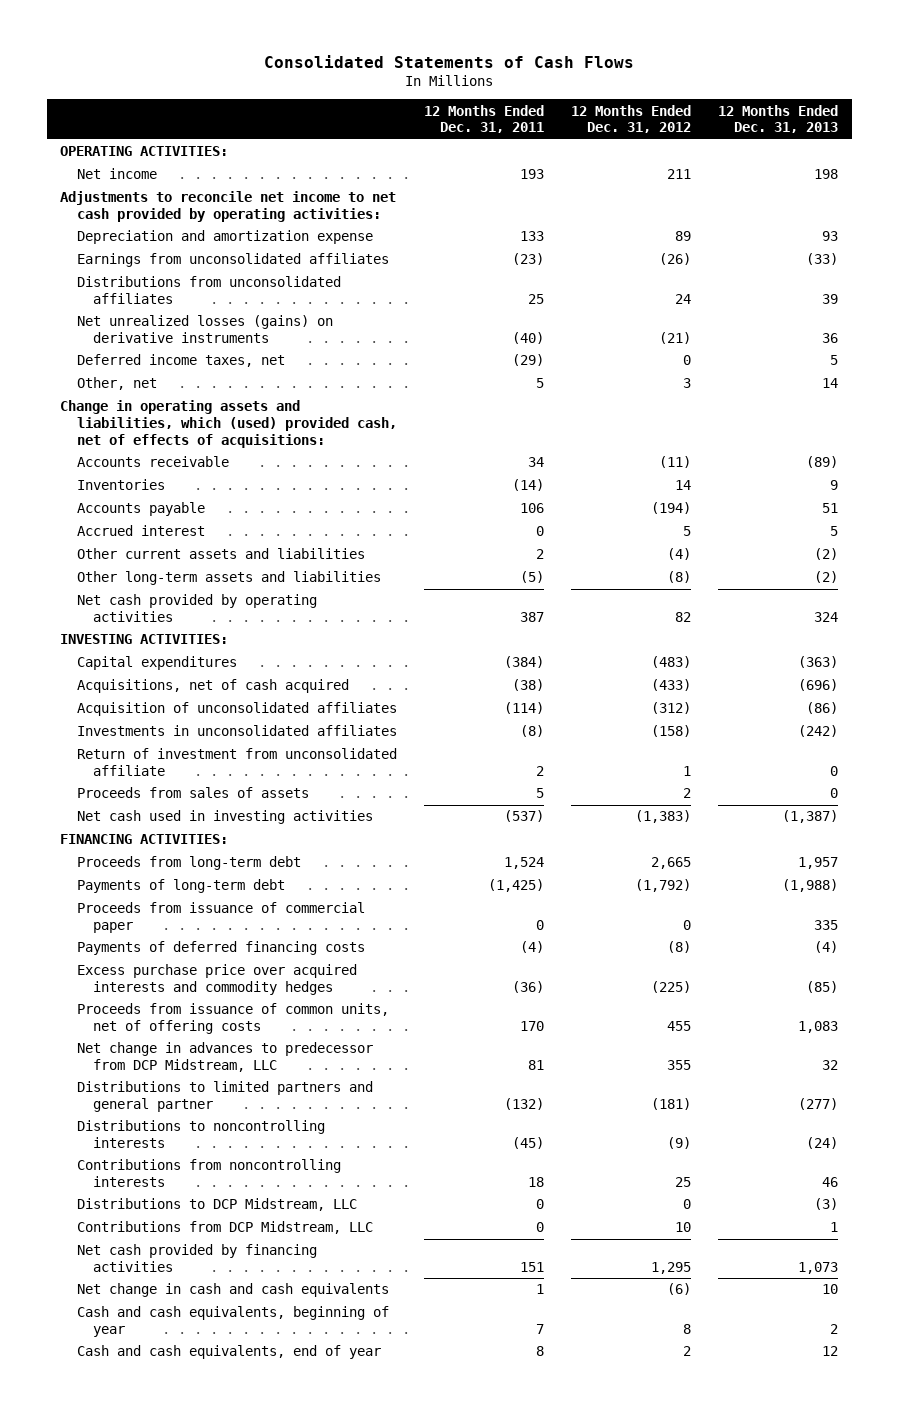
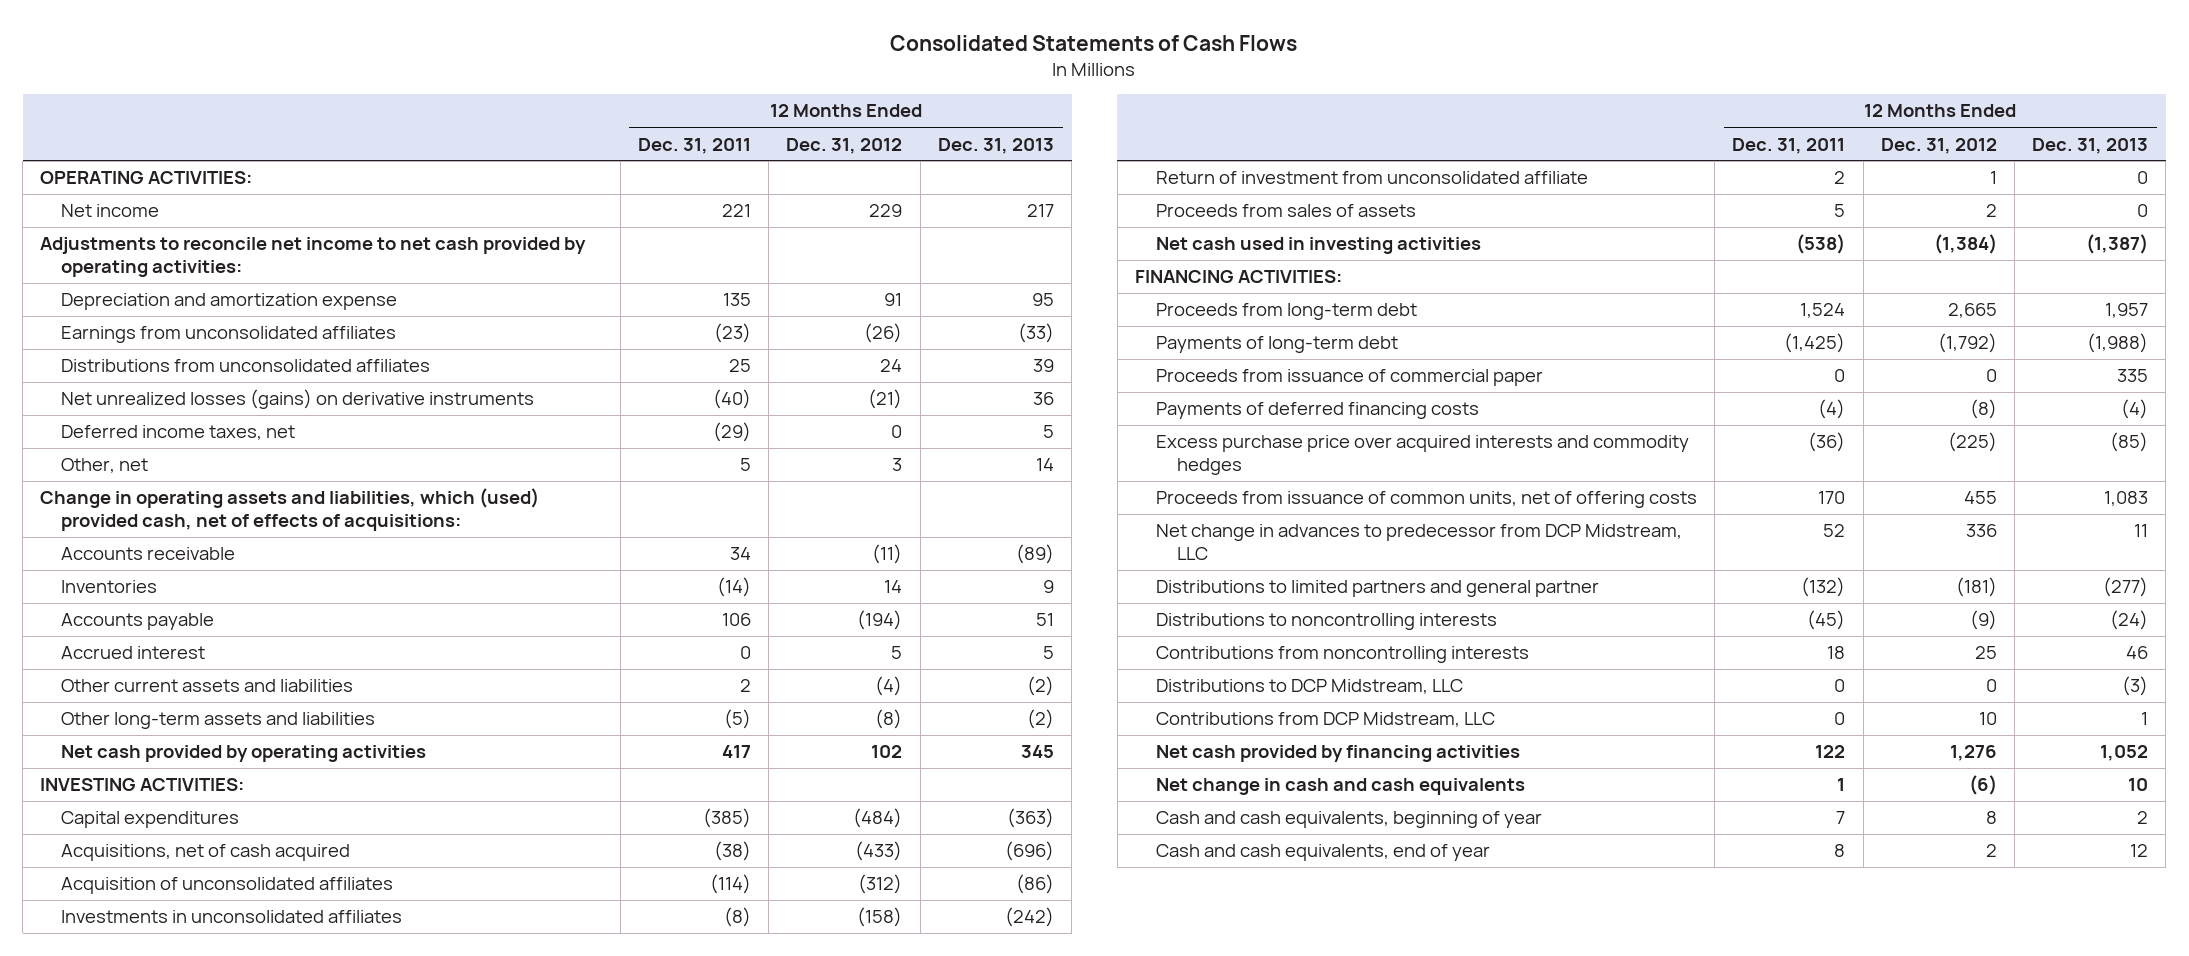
- Net income | 193 | 211 | 198
+ Net income | 221 | 229 | 217
- Depreciation and amortization expense | 133 | 89 | 93
+ Depreciation and amortization expense | 135 | 91 | 95
- Net cash provided by operating activities | 387 | 82 | 324
+ Net cash provided by operating activities | 417 | 102 | 345
- Capital expenditures | (384) | (483) | (363)
+ Capital expenditures | (385) | (484) | (363)
- Net cash used in investing activities | (537) | (1,383) | (1,387)
+ Net cash used in investing activities | (538) | (1,384) | (1,387)
- Net change in advances to predecessor from DCP Midstream, LLC | 81 | 355 | 32
+ Net change in advances to predecessor from DCP Midstream, LLC | 52 | 336 | 11
- Net cash provided by financing activities | 151 | 1,295 | 1,073
+ Net cash provided by financing activities | 122 | 1,276 | 1,052

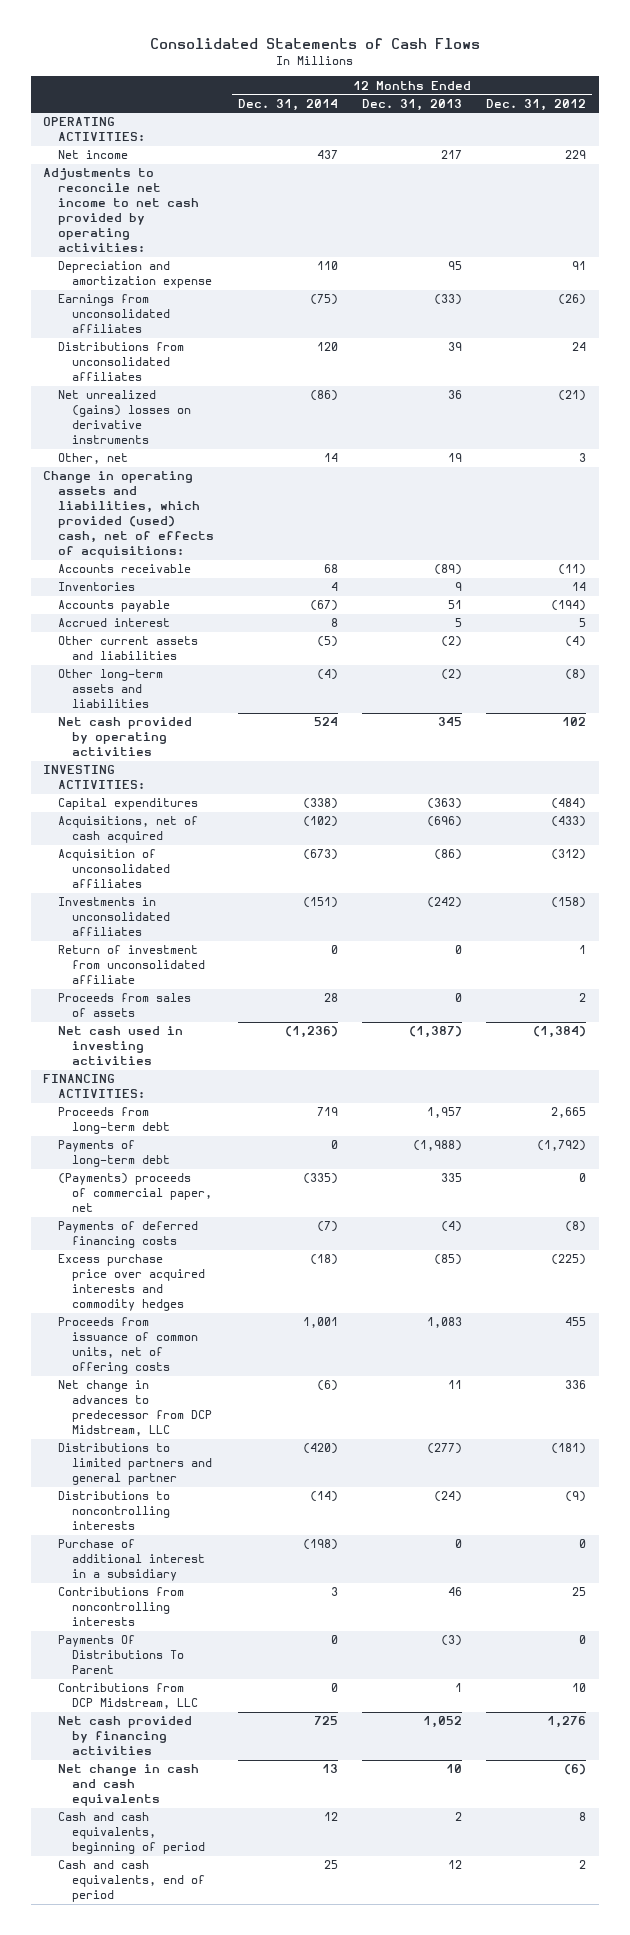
- | 12 Months Ended Dec. 31, 2011 | 12 Months Ended Dec. 31, 2012 | 12 Months Ended Dec. 31, 2013
+ | 12 Months Ended Dec. 31, 2014 | 12 Months Ended Dec. 31, 2013 | 12 Months Ended Dec. 31, 2012
- Net unrealized losses (gains) on derivative instruments | (40) | (21) | 36
- Deferred income taxes, net | (29) | 0 | 5
- Other, net | 5 | 3 | 14
- Change in operating assets and liabilities, which (used) provided cash, net of effects of acquisitions:
+ Net unrealized (gains) losses on derivative instruments | (86) | 36 | (21)
+ Other, net | 14 | 19 | 3
+ Change in operating assets and liabilities, which provided (used) cash, net of effects of acquisitions:
- Proceeds from issuance of commercial paper | 0 | 0 | 335
+ (Payments) proceeds of commercial paper, net | (335) | 335 | 0
+ Purchase of additional interest in a subsidiary | (198) | 0 | 0
- Distributions to DCP Midstream, LLC | 0 | 0 | (3)
+ Payments Of Distributions To Parent | 0 | (3) | 0
- Cash and cash equivalents, beginning of year | 7 | 8 | 2
- Cash and cash equivalents, end of year | 8 | 2 | 12
+ Cash and cash equivalents, beginning of period | 12 | 2 | 8
+ Cash and cash equivalents, end of period | 25 | 12 | 2

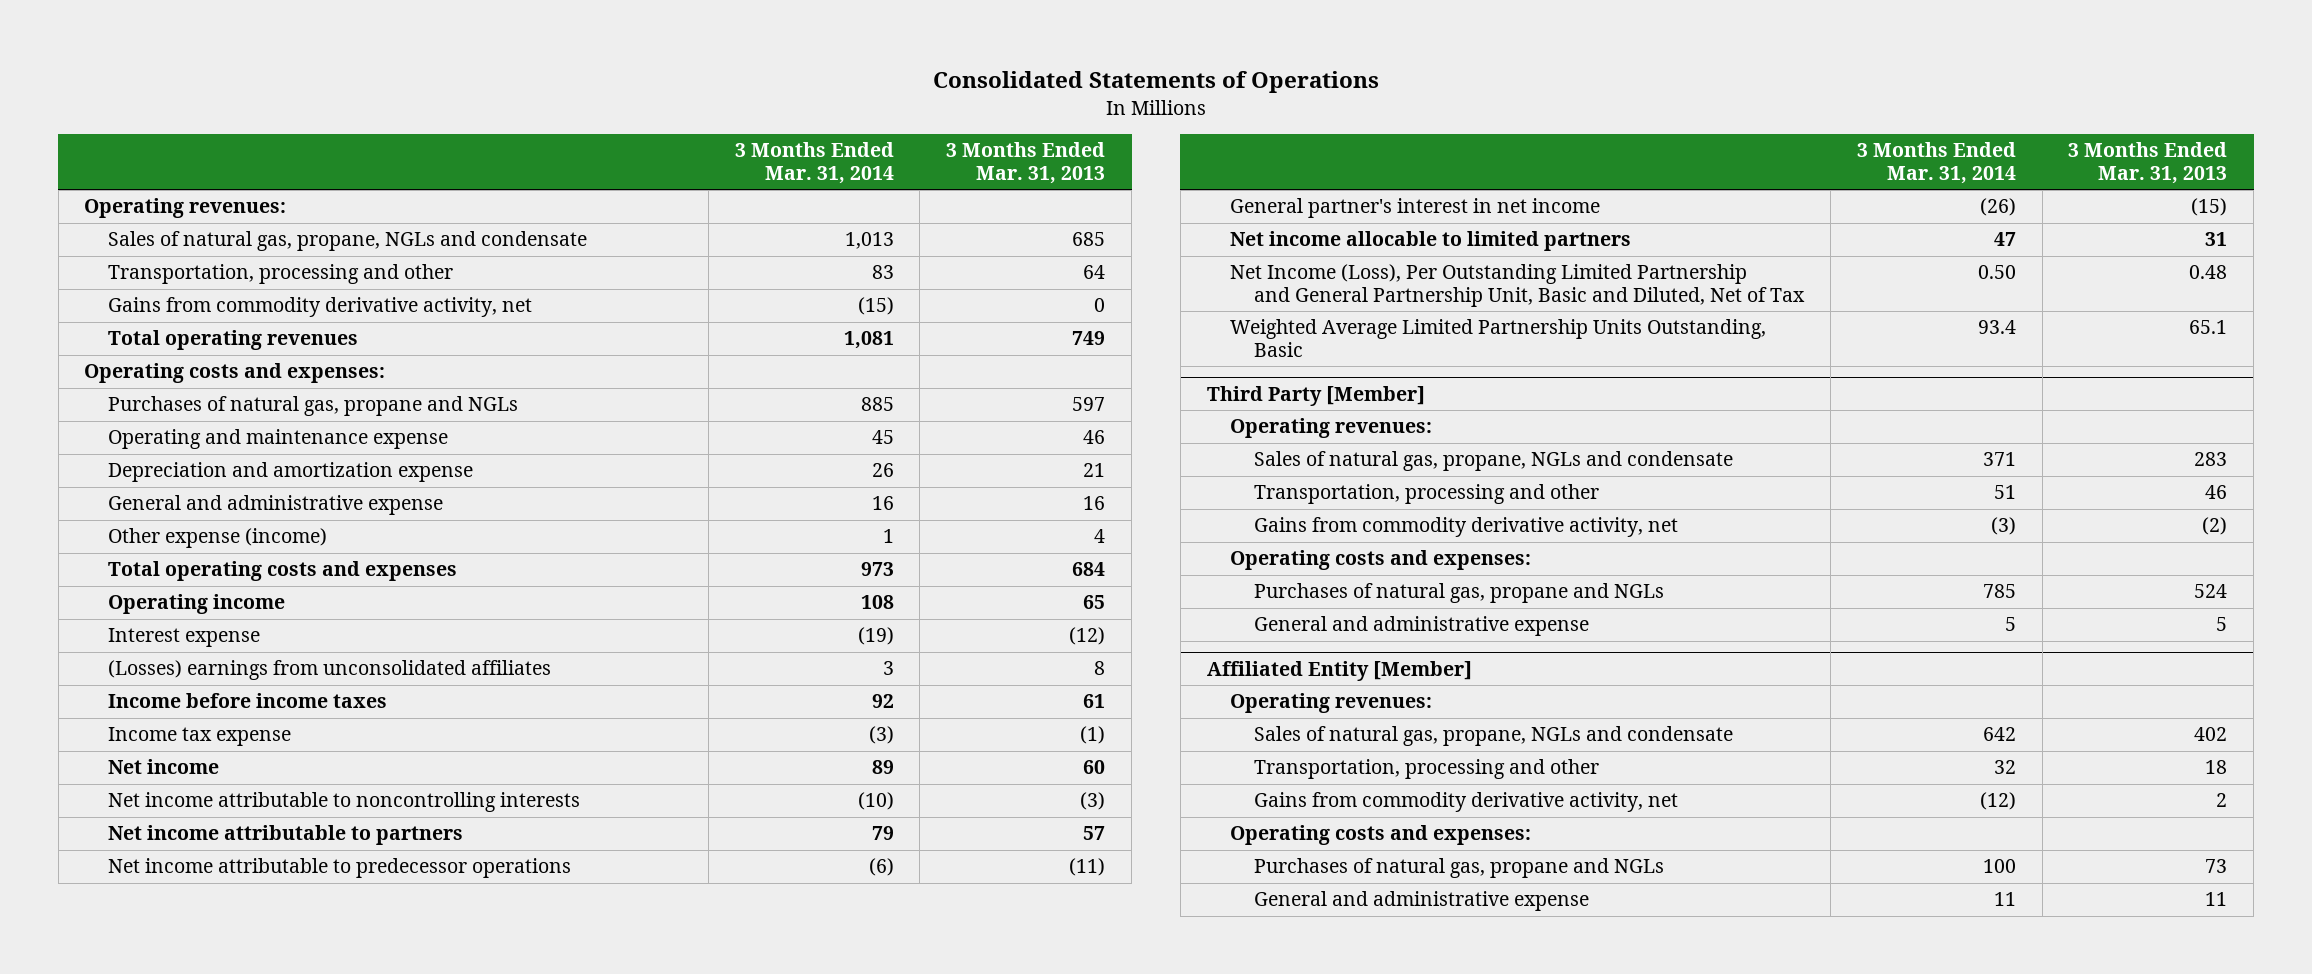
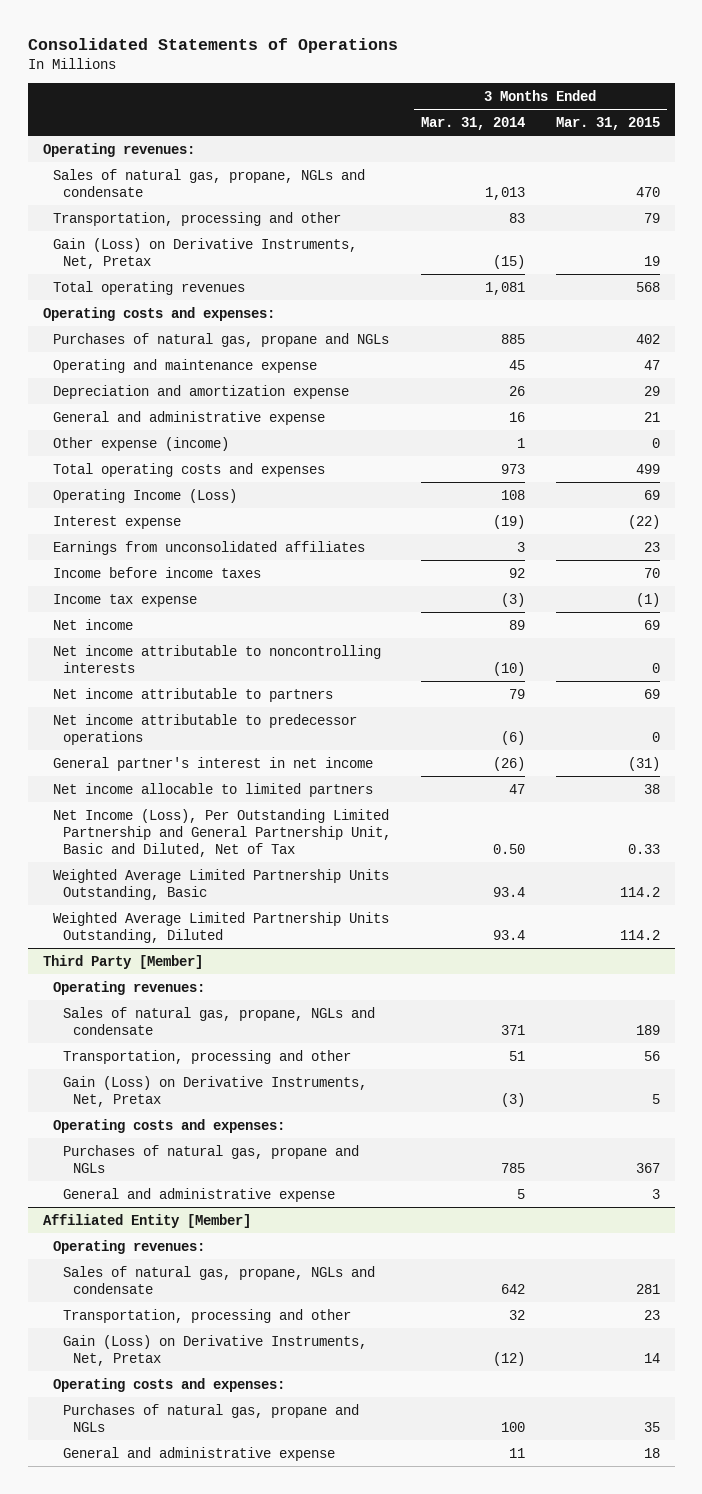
- | 3 Months Ended Mar. 31, 2014 | 3 Months Ended Mar. 31, 2013
+ | 3 Months Ended Mar. 31, 2014 | 3 Months Ended Mar. 31, 2015
- Gains from commodity derivative activity, net | (15) | 0
+ Gain (Loss) on Derivative Instruments, Net, Pretax | (15) | 19
- Operating income | 108 | 65
+ Operating Income (Loss) | 108 | 69
- (Losses) earnings from unconsolidated affiliates | 3 | 8
+ Earnings from unconsolidated affiliates | 3 | 23
+ Weighted Average Limited Partnership Units Outstanding, Diluted | 93.4 | 114.2
@ Third Party [Member]
- Gains from commodity derivative activity, net | (3) | (2)
+ Gain (Loss) on Derivative Instruments, Net, Pretax | (3) | 5
@ Affiliated Entity [Member]
- Gains from commodity derivative activity, net | (12) | 2
+ Gain (Loss) on Derivative Instruments, Net, Pretax | (12) | 14

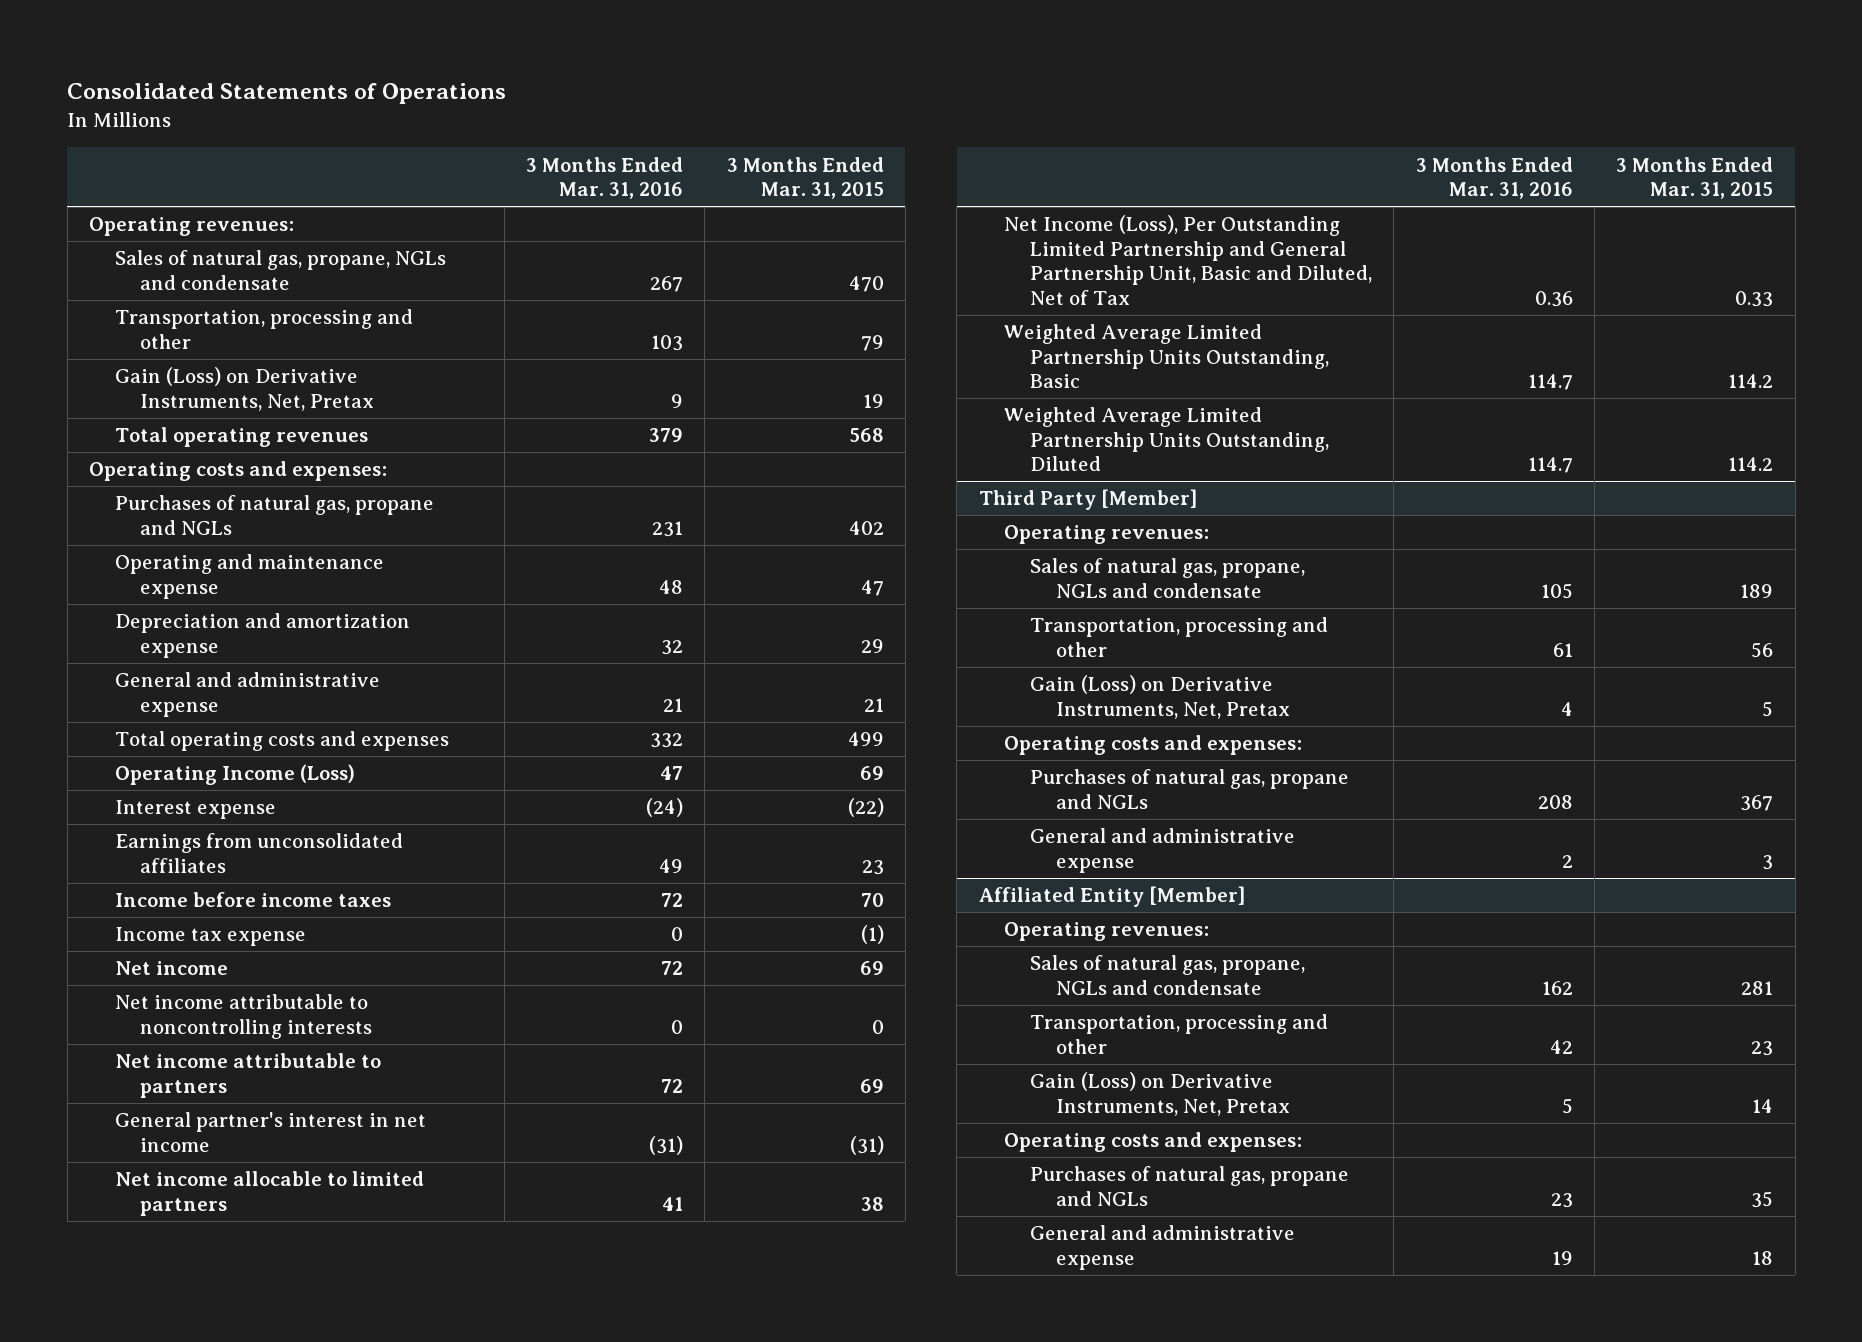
- | 3 Months Ended Mar. 31, 2014 | 3 Months Ended Mar. 31, 2015
+ | 3 Months Ended Mar. 31, 2016 | 3 Months Ended Mar. 31, 2015
- Other expense (income) | 1 | 0
- Net income attributable to predecessor operations | (6) | 0

